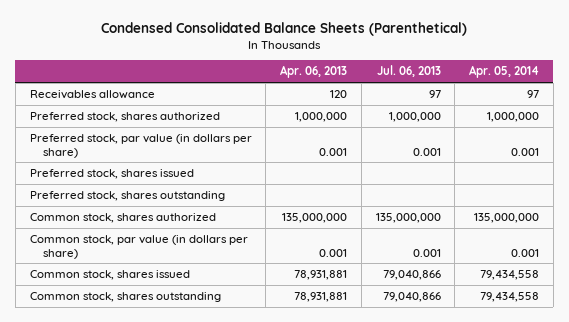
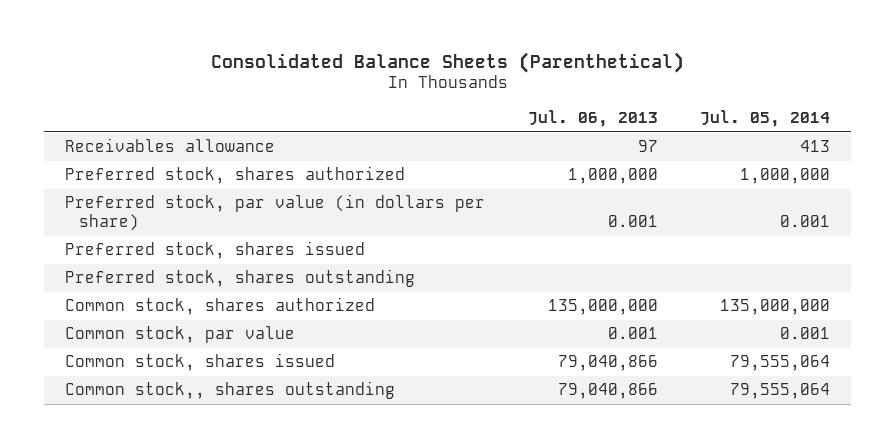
- Condensed Consolidated Balance Sheets (Parenthetical)
+ Consolidated Balance Sheets (Parenthetical)
- | Apr. 06, 2013 | Jul. 06, 2013 | Apr. 05, 2014
+ | Jul. 06, 2013 | Jul. 05, 2014
- Common stock, par value (in dollars per share) | 0.001 | 0.001 | 0.001
+ Common stock, par value | 0.001 | 0.001
- Common stock, shares outstanding | 78,931,881 | 79,040,866 | 79,434,558
+ Common stock,, shares outstanding | 79,040,866 | 79,555,064

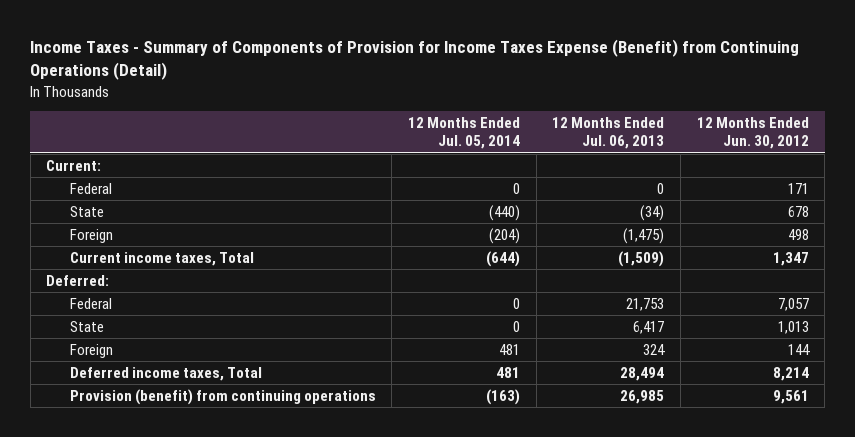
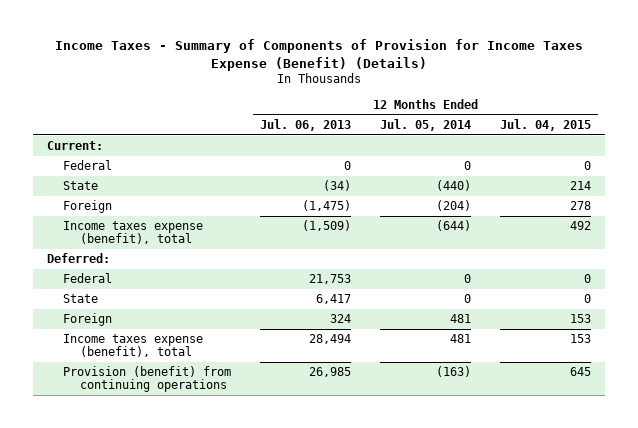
- Income Taxes - Summary of Components of Provision for Income Taxes Expense (Benefit) from Continuing Operations (Detail)
+ Income Taxes - Summary of Components of Provision for Income Taxes Expense (Benefit) (Details)
- | 12 Months Ended Jul. 05, 2014 | 12 Months Ended Jul. 06, 2013 | 12 Months Ended Jun. 30, 2012
+ | 12 Months Ended Jul. 06, 2013 | 12 Months Ended Jul. 05, 2014 | 12 Months Ended Jul. 04, 2015
- Current income taxes, Total | (644) | (1,509) | 1,347
+ Income taxes expense (benefit), total | (1,509) | (644) | 492
- Deferred income taxes, Total | 481 | 28,494 | 8,214
+ Income taxes expense (benefit), total | 28,494 | 481 | 153

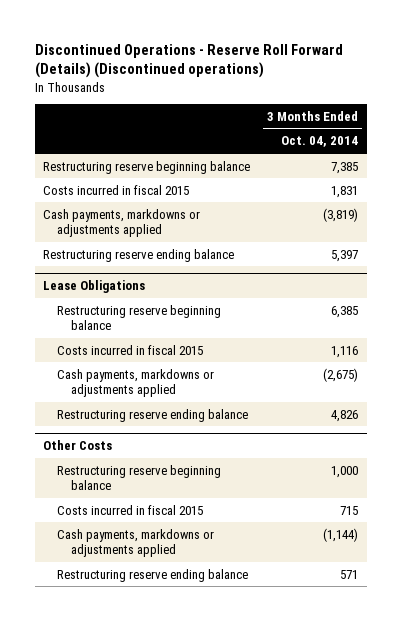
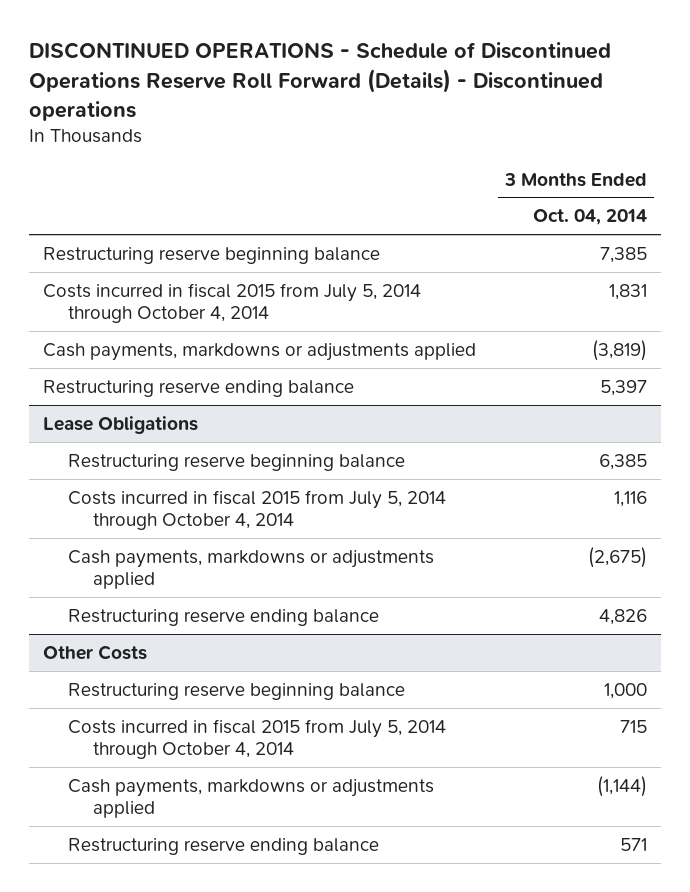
- Discontinued Operations - Reserve Roll Forward (Details) (Discontinued operations)
+ DISCONTINUED OPERATIONS - Schedule of Discontinued Operations Reserve Roll Forward (Details) - Discontinued operations
- Costs incurred in fiscal 2015 | 1,831
+ Costs incurred in fiscal 2015 from July 5, 2014 through October 4, 2014 | 1,831
@ Lease Obligations
- Costs incurred in fiscal 2015 | 1,116
+ Costs incurred in fiscal 2015 from July 5, 2014 through October 4, 2014 | 1,116
@ Other Costs
- Costs incurred in fiscal 2015 | 715
+ Costs incurred in fiscal 2015 from July 5, 2014 through October 4, 2014 | 715

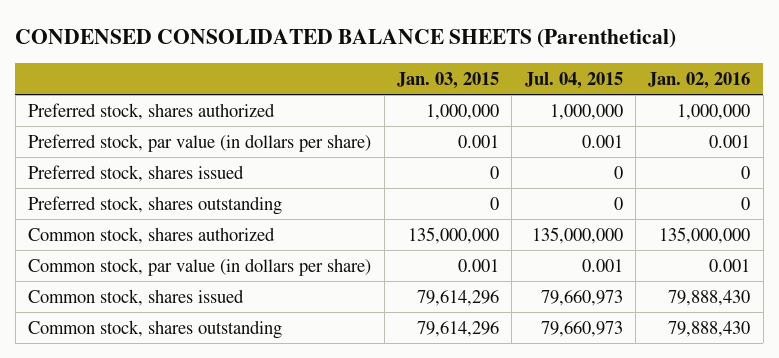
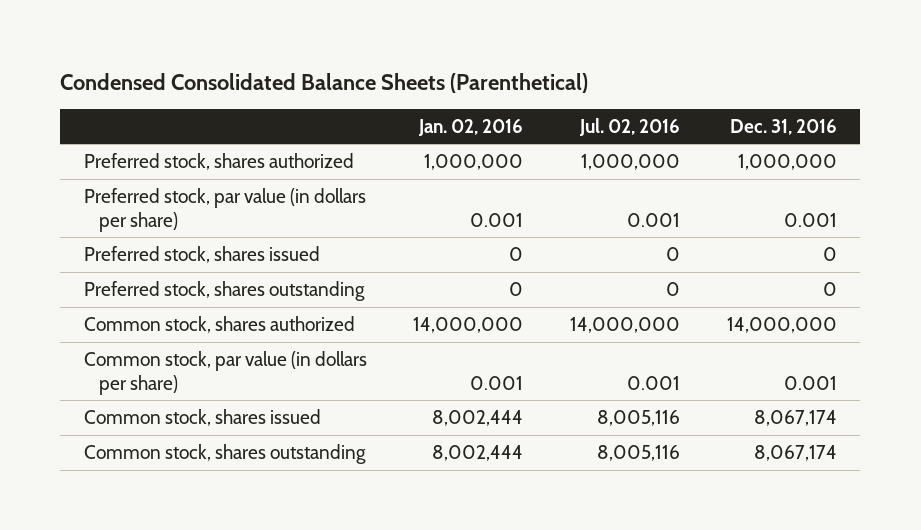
- CONDENSED CONSOLIDATED BALANCE SHEETS (Parenthetical)
+ Condensed Consolidated Balance Sheets (Parenthetical)
- | Jan. 03, 2015 | Jul. 04, 2015 | Jan. 02, 2016
+ | Jan. 02, 2016 | Jul. 02, 2016 | Dec. 31, 2016
- Common stock, shares authorized | 135,000,000 | 135,000,000 | 135,000,000
+ Common stock, shares authorized | 14,000,000 | 14,000,000 | 14,000,000
- Common stock, shares issued | 79,614,296 | 79,660,973 | 79,888,430
- Common stock, shares outstanding | 79,614,296 | 79,660,973 | 79,888,430
+ Common stock, shares issued | 8,002,444 | 8,005,116 | 8,067,174
+ Common stock, shares outstanding | 8,002,444 | 8,005,116 | 8,067,174

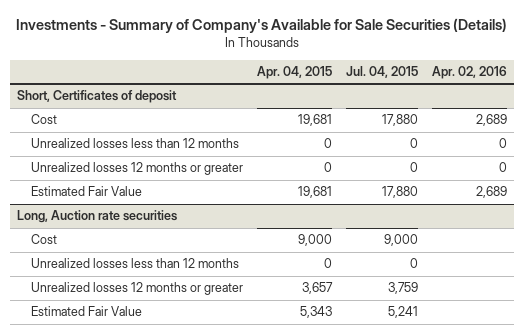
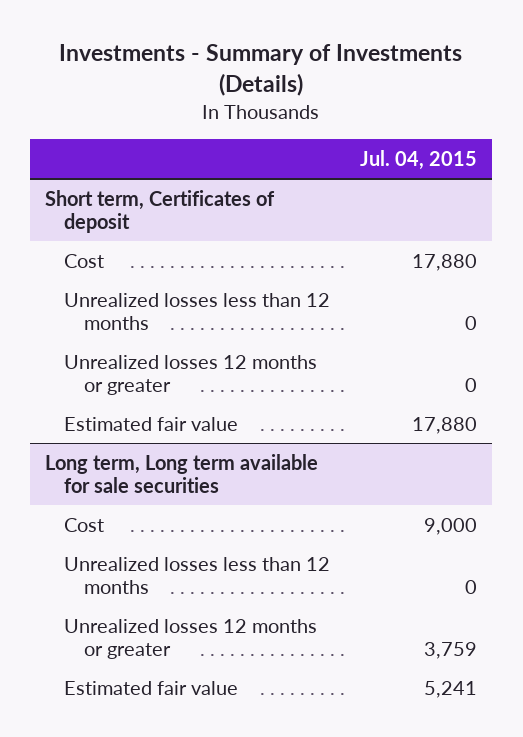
- Investments - Summary of Company's Available for Sale Securities (Details)
+ Investments - Summary of Investments (Details)
- | Apr. 04, 2015 | Jul. 04, 2015 | Apr. 02, 2016
+ | Jul. 04, 2015
- Short, Certificates of deposit
+ Short term, Certificates of deposit
- Estimated Fair Value | 19,681 | 17,880 | 2,689
- Long, Auction rate securities
+ Estimated fair value | 17,880
+ Long term, Long term available for sale securities
- Estimated Fair Value | 5,343 | 5,241 |
+ Estimated fair value | 5,241

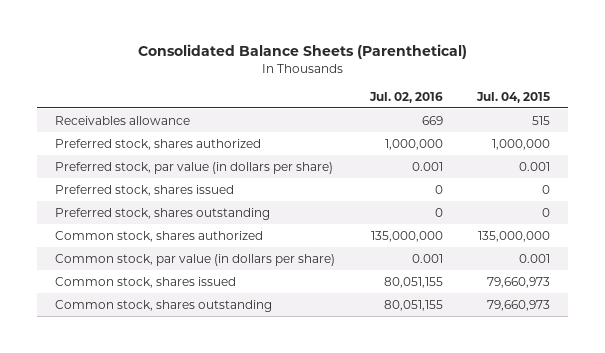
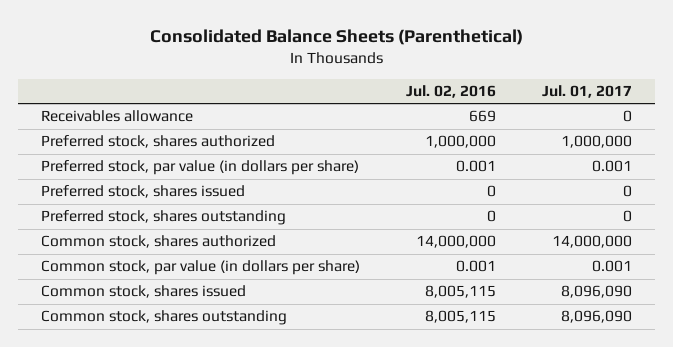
- | Jul. 02, 2016 | Jul. 04, 2015
+ | Jul. 02, 2016 | Jul. 01, 2017
- Common stock, shares authorized | 135,000,000 | 135,000,000
+ Common stock, shares authorized | 14,000,000 | 14,000,000
- Common stock, shares issued | 80,051,155 | 79,660,973
- Common stock, shares outstanding | 80,051,155 | 79,660,973
+ Common stock, shares issued | 8,005,115 | 8,096,090
+ Common stock, shares outstanding | 8,005,115 | 8,096,090

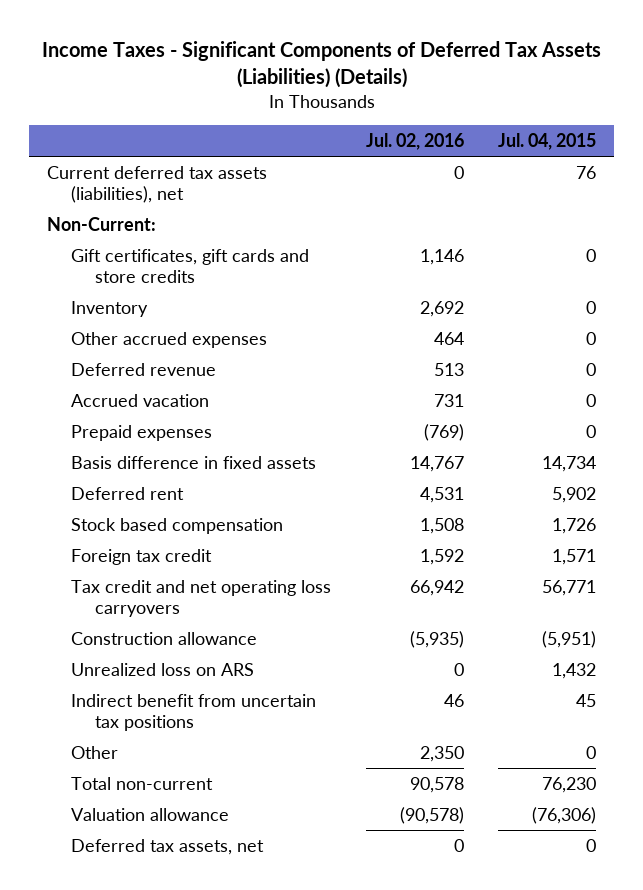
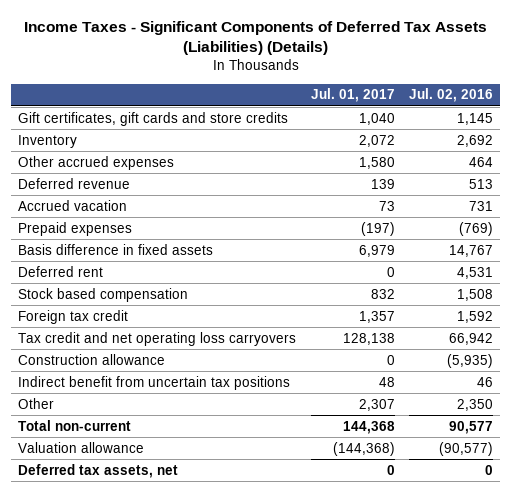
- | Jul. 02, 2016 | Jul. 04, 2015
+ | Jul. 01, 2017 | Jul. 02, 2016
- Current deferred tax assets (liabilities), net | 0 | 76
- Non-Current:
- Gift certificates, gift cards and store credits | 1,146 | 0
+ Gift certificates, gift cards and store credits | 1,040 | 1,145
- Unrealized loss on ARS | 0 | 1,432
- Total non-current | 90,578 | 76,230
- Valuation allowance | (90,578) | (76,306)
+ Total non-current | 144,368 | 90,577
+ Valuation allowance | (144,368) | (90,577)

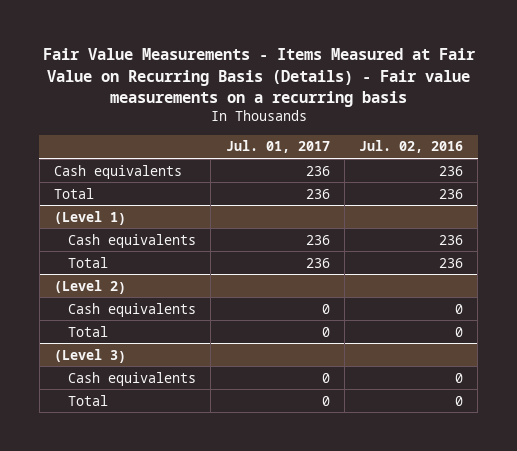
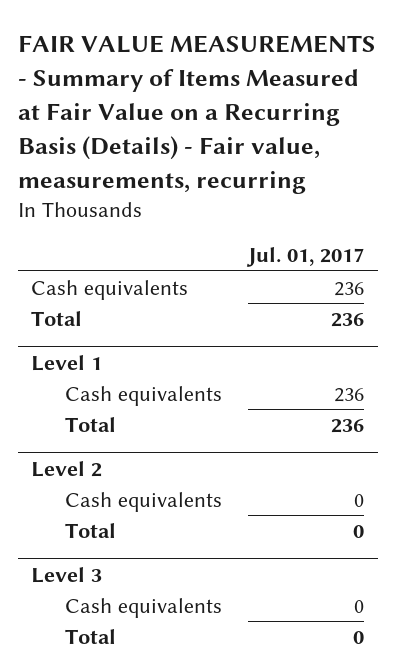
- Fair Value Measurements - Items Measured at Fair Value on Recurring Basis (Details) - Fair value measurements on a recurring basis
+ FAIR VALUE MEASUREMENTS - Summary of Items Measured at Fair Value on a Recurring Basis (Details) - Fair value, measurements, recurring
- | Jul. 01, 2017 | Jul. 02, 2016
+ | Jul. 01, 2017
- (Level 1)
+ Level 1
- (Level 2)
+ Level 2
- (Level 3)
+ Level 3

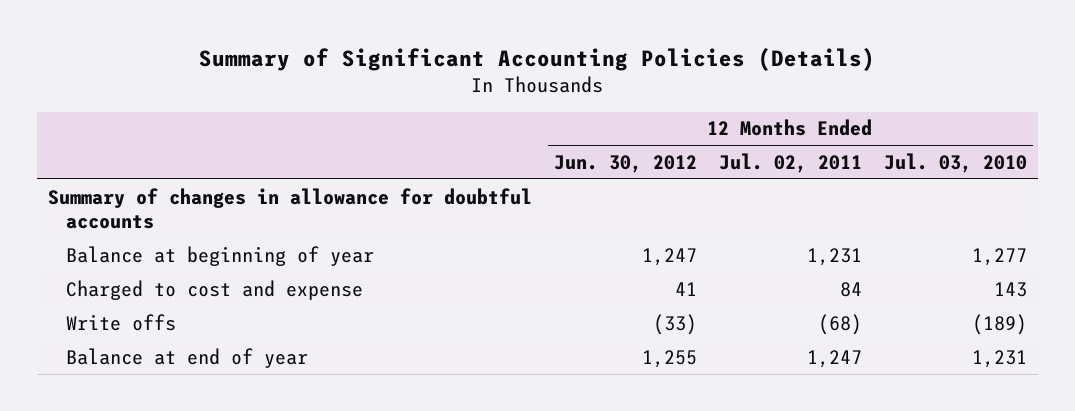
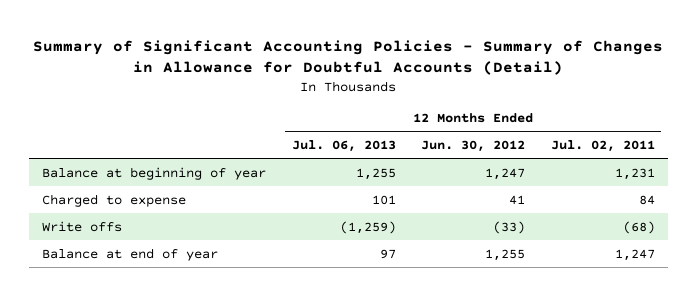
- Summary of Significant Accounting Policies (Details)
+ Summary of Significant Accounting Policies - Summary of Changes in Allowance for Doubtful Accounts (Detail)
- | 12 Months Ended Jun. 30, 2012 | 12 Months Ended Jul. 02, 2011 | 12 Months Ended Jul. 03, 2010
+ | 12 Months Ended Jul. 06, 2013 | 12 Months Ended Jun. 30, 2012 | 12 Months Ended Jul. 02, 2011
- Summary of changes in allowance for doubtful accounts
- Charged to cost and expense | 41 | 84 | 143
+ Charged to expense | 101 | 41 | 84

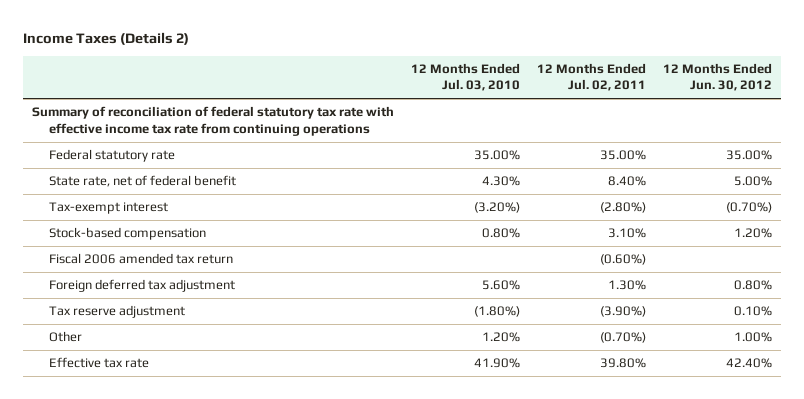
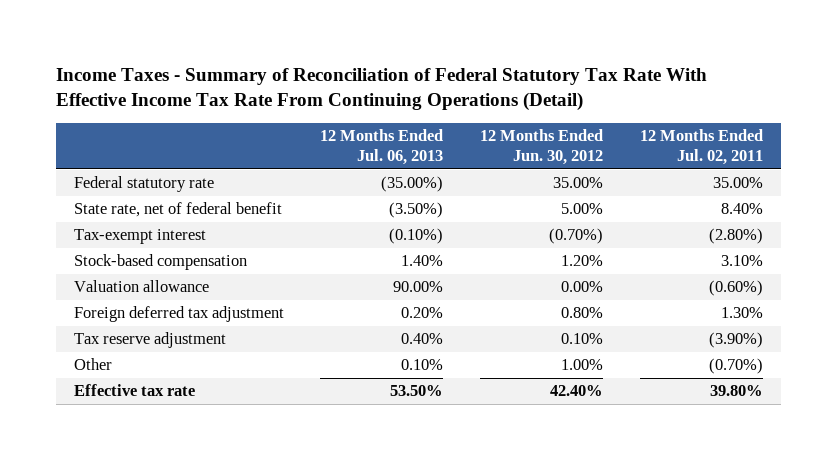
- Income Taxes (Details 2)
+ Income Taxes - Summary of Reconciliation of Federal Statutory Tax Rate With Effective Income Tax Rate From Continuing Operations (Detail)
- | 12 Months Ended Jul. 03, 2010 | 12 Months Ended Jul. 02, 2011 | 12 Months Ended Jun. 30, 2012
+ | 12 Months Ended Jul. 06, 2013 | 12 Months Ended Jun. 30, 2012 | 12 Months Ended Jul. 02, 2011
- Summary of reconciliation of federal statutory tax rate with effective income tax rate from continuing operations
- Fiscal 2006 amended tax return | | (0.60%) |
+ Valuation allowance | 90.00% | 0.00% | (0.60%)

